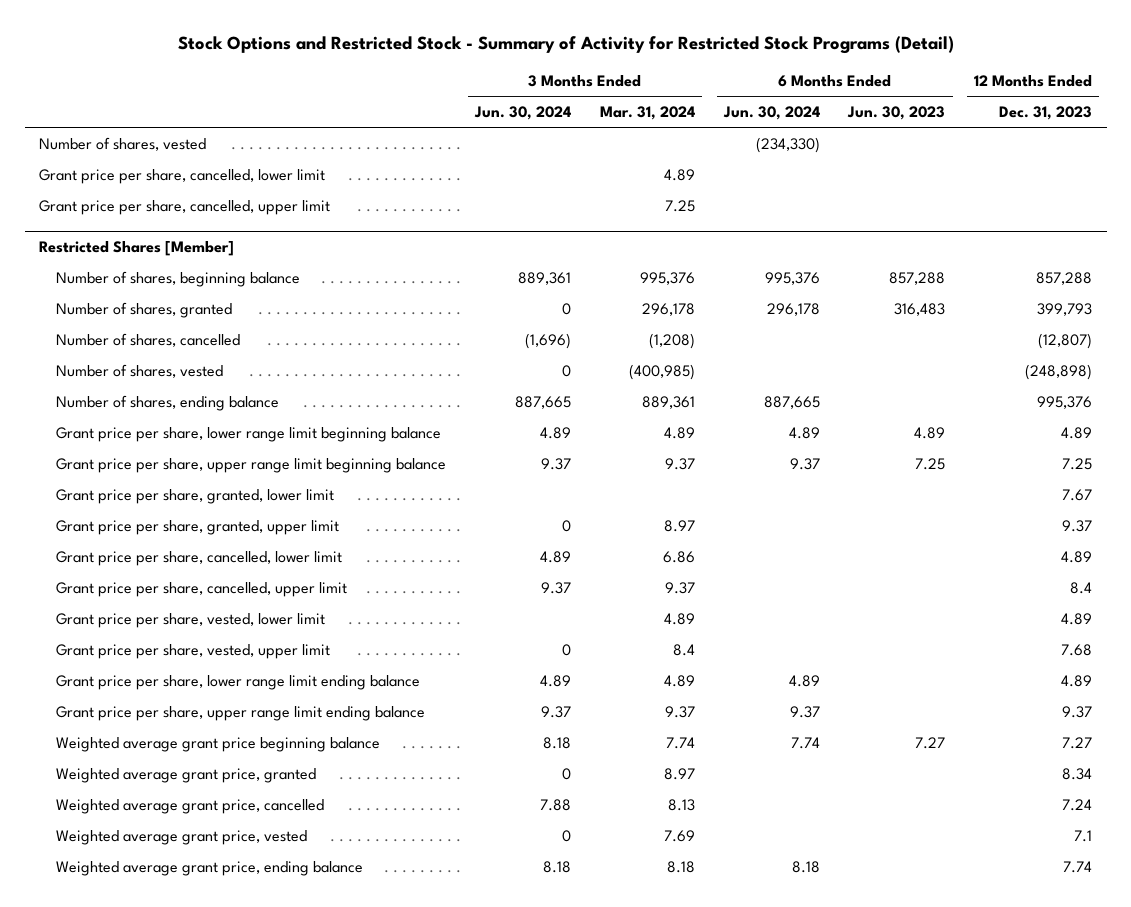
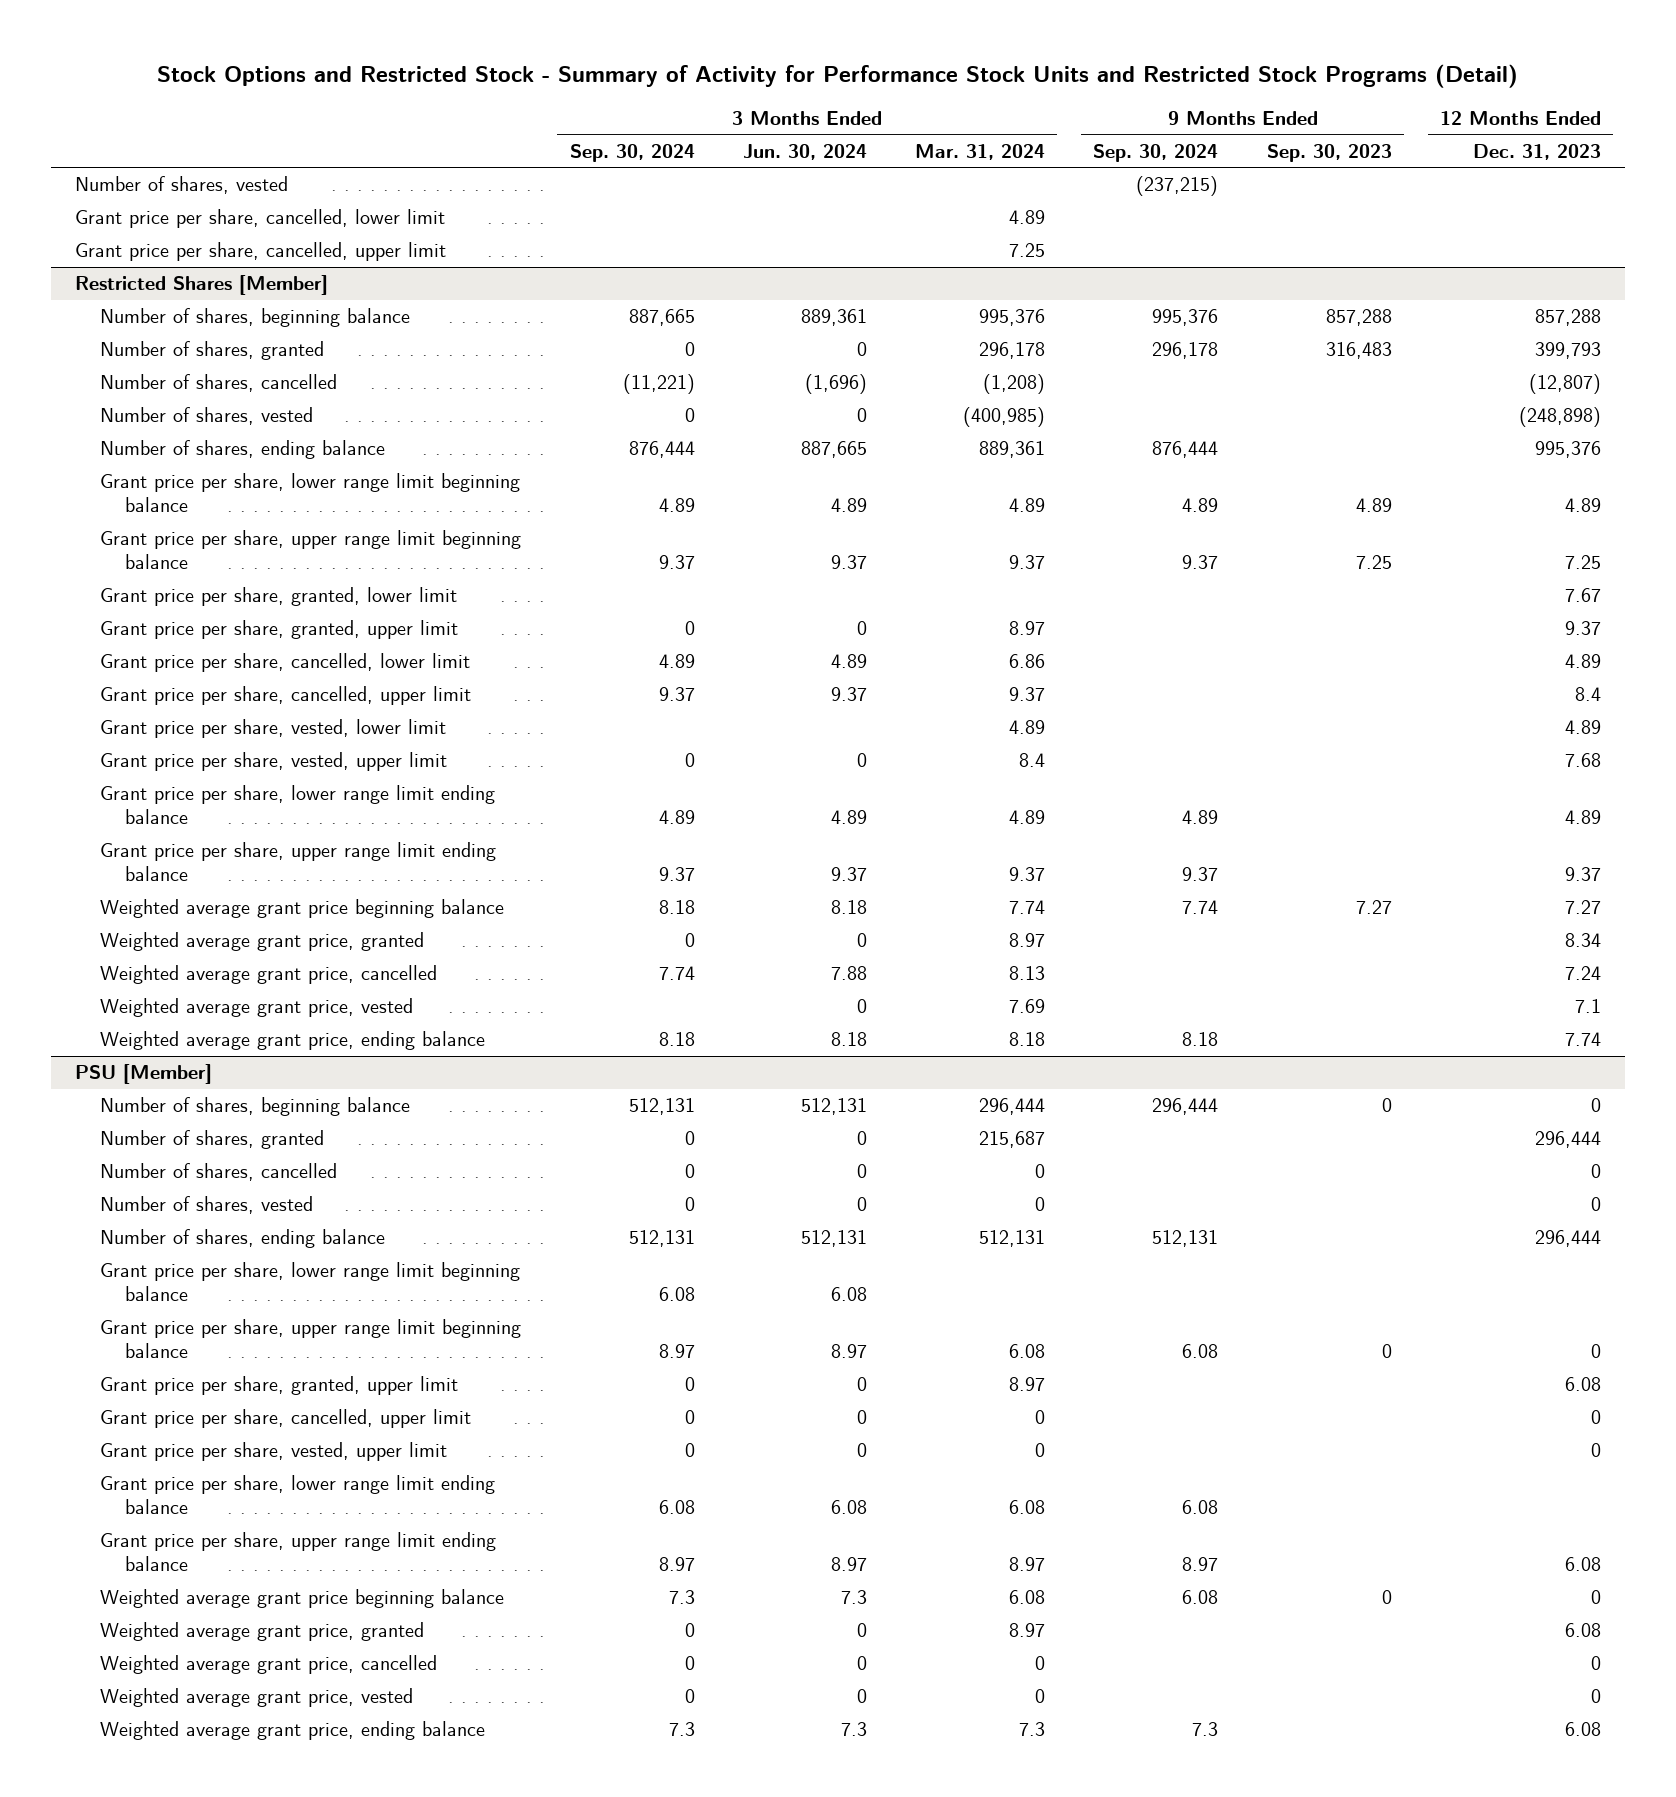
- Stock Options and Restricted Stock - Summary of Activity for Restricted Stock Programs (Detail)
+ Stock Options and Restricted Stock - Summary of Activity for Performance Stock Units and Restricted Stock Programs (Detail)
- | 3 Months Ended Jun. 30, 2024 | 3 Months Ended Mar. 31, 2024 | 6 Months Ended Jun. 30, 2024 | 6 Months Ended Jun. 30, 2023 | 12 Months Ended Dec. 31, 2023
+ | 3 Months Ended Sep. 30, 2024 | 3 Months Ended Jun. 30, 2024 | 3 Months Ended Mar. 31, 2024 | 9 Months Ended Sep. 30, 2024 | 9 Months Ended Sep. 30, 2023 | 12 Months Ended Dec. 31, 2023
+ PSU [Member]
+ Number of shares, beginning balance | 512,131 | 512,131 | 296,444 | 296,444 | 0 | 0
+ Number of shares, granted | 0 | 0 | 215,687 | | | 296,444
+ Number of shares, cancelled | 0 | 0 | 0 | | | 0
+ Number of shares, vested | 0 | 0 | 0 | | | 0
+ Number of shares, ending balance | 512,131 | 512,131 | 512,131 | 512,131 | | 296,444
+ Grant price per share, lower range limit beginning balance | 6.08 | 6.08 | | | |
+ Grant price per share, upper range limit beginning balance | 8.97 | 8.97 | 6.08 | 6.08 | 0 | 0
+ Grant price per share, granted, upper limit | 0 | 0 | 8.97 | | | 6.08
+ Grant price per share, cancelled, upper limit | 0 | 0 | 0 | | | 0
+ Grant price per share, vested, upper limit | 0 | 0 | 0 | | | 0
+ Grant price per share, lower range limit ending balance | 6.08 | 6.08 | 6.08 | 6.08 | |
+ Grant price per share, upper range limit ending balance | 8.97 | 8.97 | 8.97 | 8.97 | | 6.08
+ Weighted average grant price beginning balance | 7.3 | 7.3 | 6.08 | 6.08 | 0 | 0
+ Weighted average grant price, granted | 0 | 0 | 8.97 | | | 6.08
+ Weighted average grant price, cancelled | 0 | 0 | 0 | | | 0
+ Weighted average grant price, vested | 0 | 0 | 0 | | | 0
+ Weighted average grant price, ending balance | 7.3 | 7.3 | 7.3 | 7.3 | | 6.08

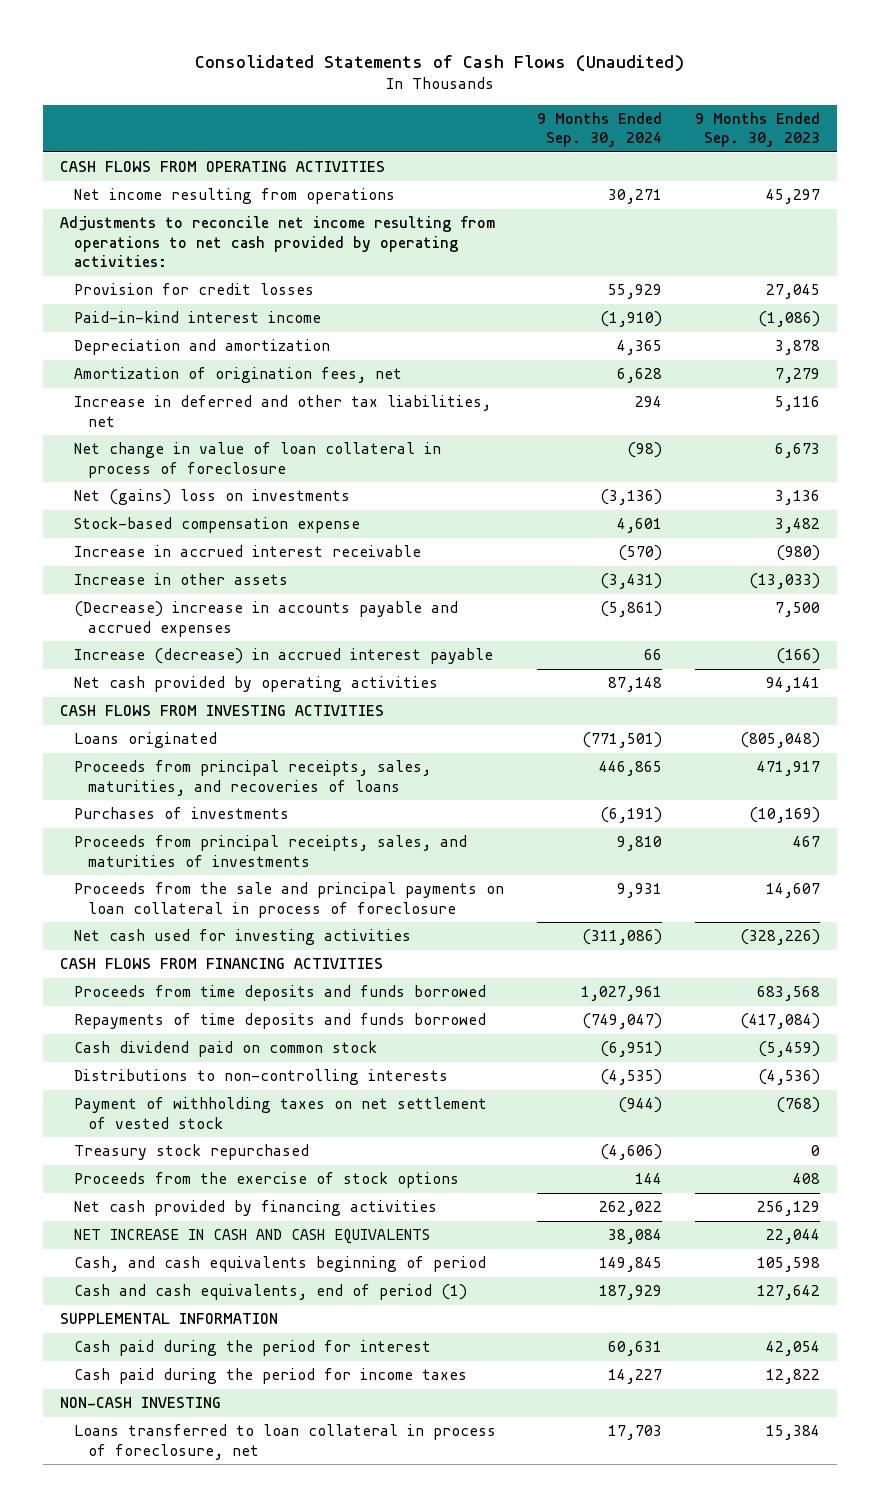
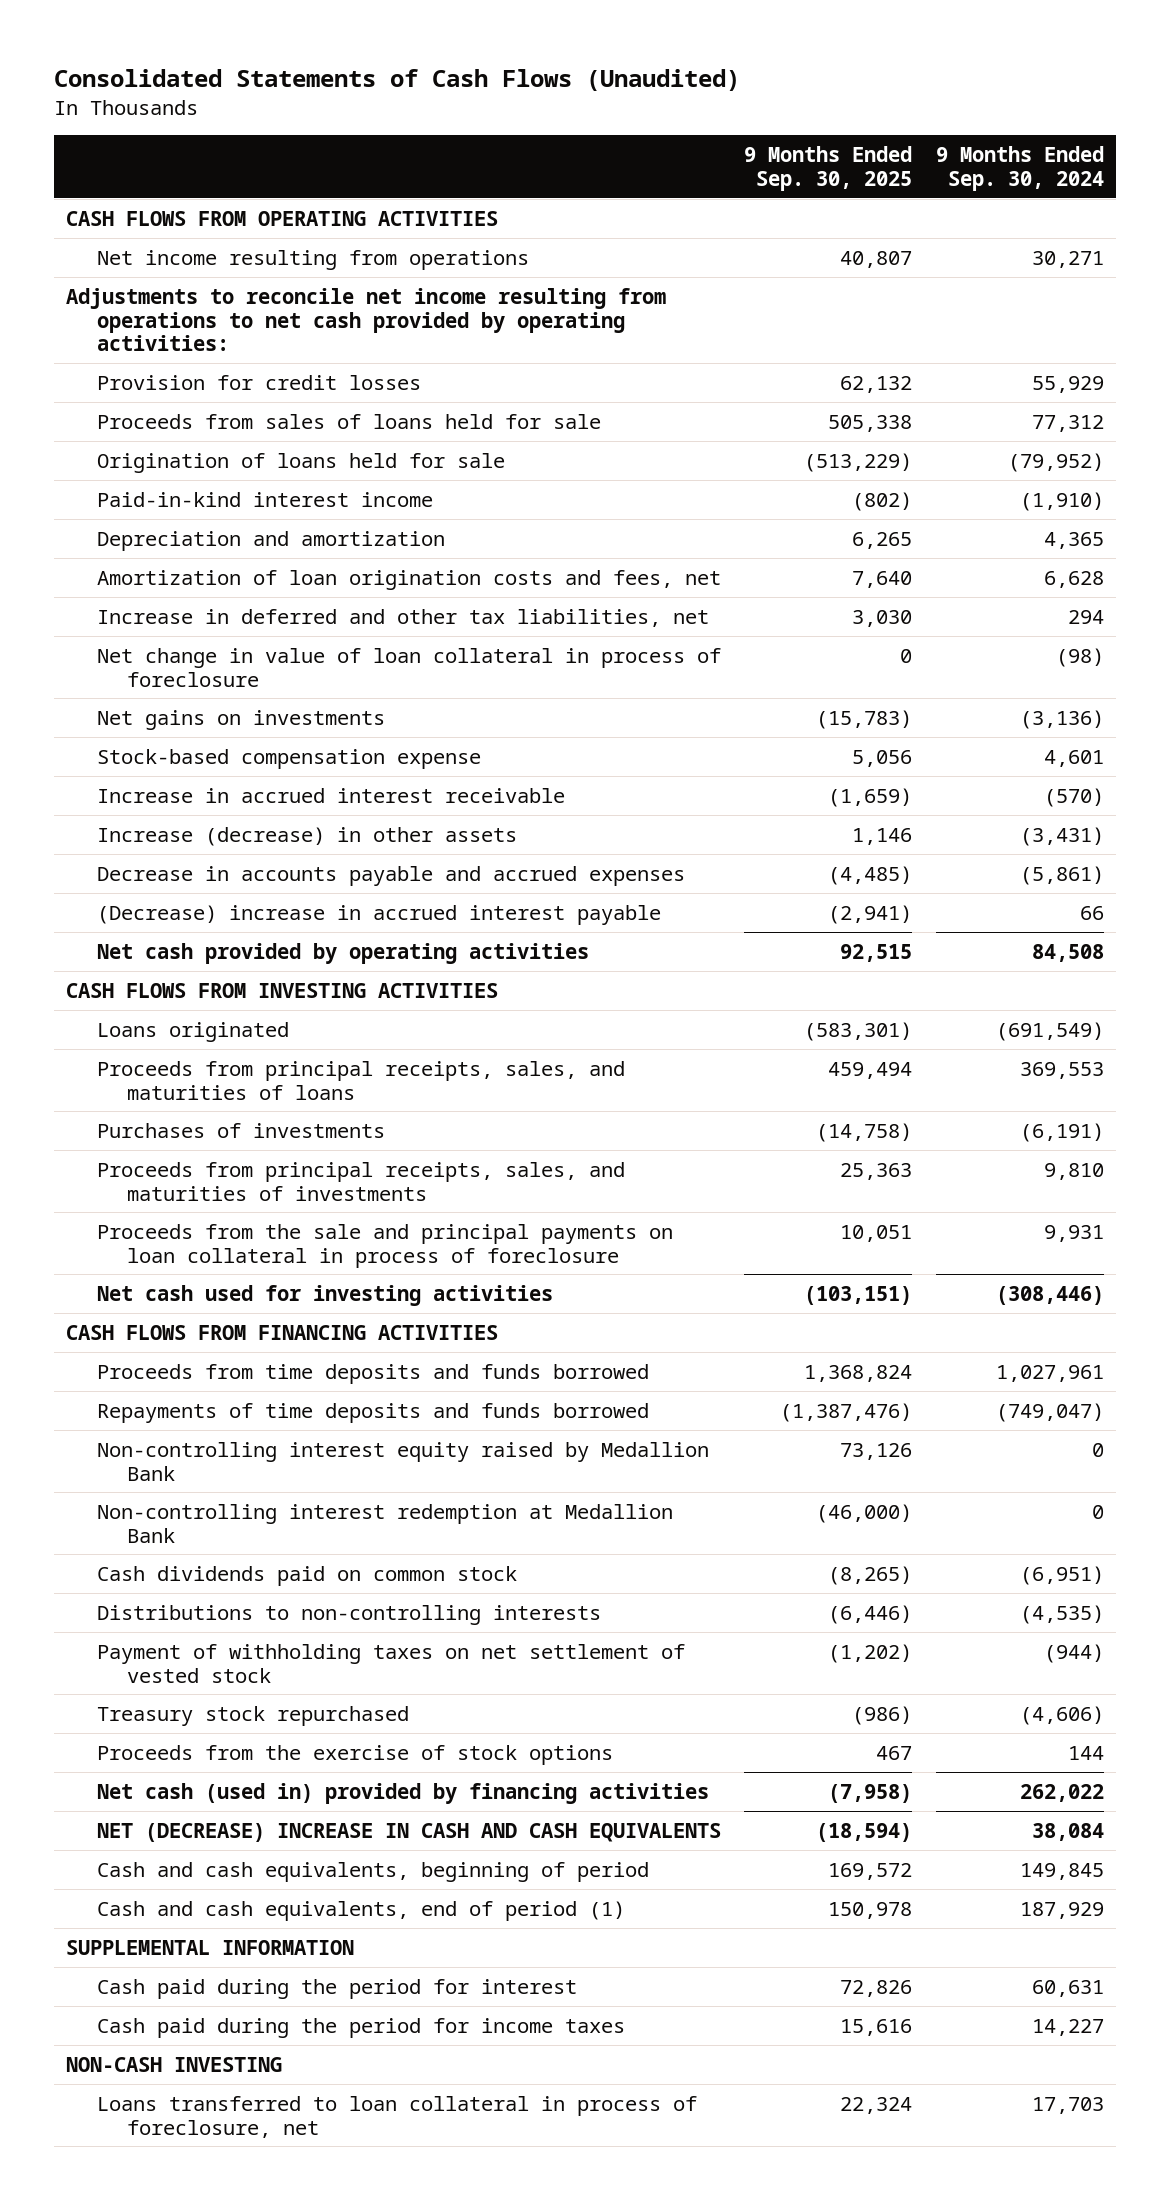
- | 9 Months Ended Sep. 30, 2024 | 9 Months Ended Sep. 30, 2023
+ | 9 Months Ended Sep. 30, 2025 | 9 Months Ended Sep. 30, 2024
+ Proceeds from sales of loans held for sale | 505,338 | 77,312
+ Origination of loans held for sale | (513,229) | (79,952)
- Amortization of origination fees, net | 6,628 | 7,279
+ Amortization of loan origination costs and fees, net | 7,640 | 6,628
- Net (gains) loss on investments | (3,136) | 3,136
+ Net gains on investments | (15,783) | (3,136)
- Increase in other assets | (3,431) | (13,033)
- (Decrease) increase in accounts payable and accrued expenses | (5,861) | 7,500
- Increase (decrease) in accrued interest payable | 66 | (166)
- Net cash provided by operating activities | 87,148 | 94,141
+ Increase (decrease) in other assets | 1,146 | (3,431)
+ Decrease in accounts payable and accrued expenses | (4,485) | (5,861)
+ (Decrease) increase in accrued interest payable | (2,941) | 66
+ Net cash provided by operating activities | 92,515 | 84,508
- Loans originated | (771,501) | (805,048)
- Proceeds from principal receipts, sales, maturities, and recoveries of loans | 446,865 | 471,917
+ Loans originated | (583,301) | (691,549)
+ Proceeds from principal receipts, sales, and maturities of loans | 459,494 | 369,553
- Net cash used for investing activities | (311,086) | (328,226)
+ Net cash used for investing activities | (103,151) | (308,446)
- Cash dividend paid on common stock | (6,951) | (5,459)
+ Non-controlling interest equity raised by Medallion Bank | 73,126 | 0
+ Non-controlling interest redemption at Medallion Bank | (46,000) | 0
+ Cash dividends paid on common stock | (8,265) | (6,951)
- Net cash provided by financing activities | 262,022 | 256,129
- NET INCREASE IN CASH AND CASH EQUIVALENTS | 38,084 | 22,044
- Cash, and cash equivalents beginning of period | 149,845 | 105,598
+ Net cash (used in) provided by financing activities | (7,958) | 262,022
+ NET (DECREASE) INCREASE IN CASH AND CASH EQUIVALENTS | (18,594) | 38,084
+ Cash and cash equivalents, beginning of period | 169,572 | 149,845

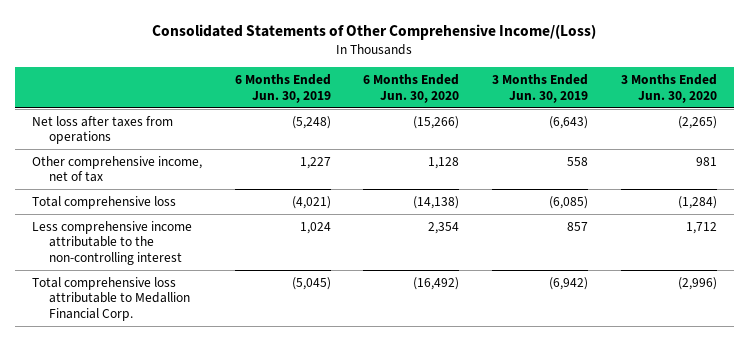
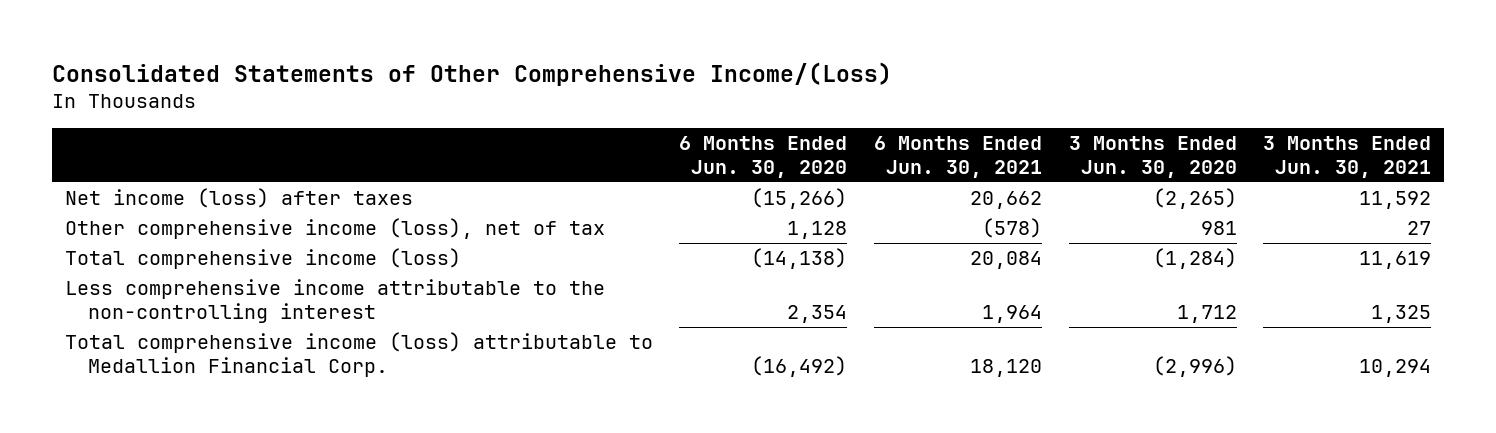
- | 6 Months Ended Jun. 30, 2019 | 6 Months Ended Jun. 30, 2020 | 3 Months Ended Jun. 30, 2019 | 3 Months Ended Jun. 30, 2020
+ | 6 Months Ended Jun. 30, 2020 | 6 Months Ended Jun. 30, 2021 | 3 Months Ended Jun. 30, 2020 | 3 Months Ended Jun. 30, 2021
- Net loss after taxes from operations | (5,248) | (15,266) | (6,643) | (2,265)
- Other comprehensive income, net of tax | 1,227 | 1,128 | 558 | 981
- Total comprehensive loss | (4,021) | (14,138) | (6,085) | (1,284)
+ Net income (loss) after taxes | (15,266) | 20,662 | (2,265) | 11,592
+ Other comprehensive income (loss), net of tax | 1,128 | (578) | 981 | 27
+ Total comprehensive income (loss) | (14,138) | 20,084 | (1,284) | 11,619
- Total comprehensive loss attributable to Medallion Financial Corp. | (5,045) | (16,492) | (6,942) | (2,996)
+ Total comprehensive income (loss) attributable to Medallion Financial Corp. | (16,492) | 18,120 | (2,996) | 10,294

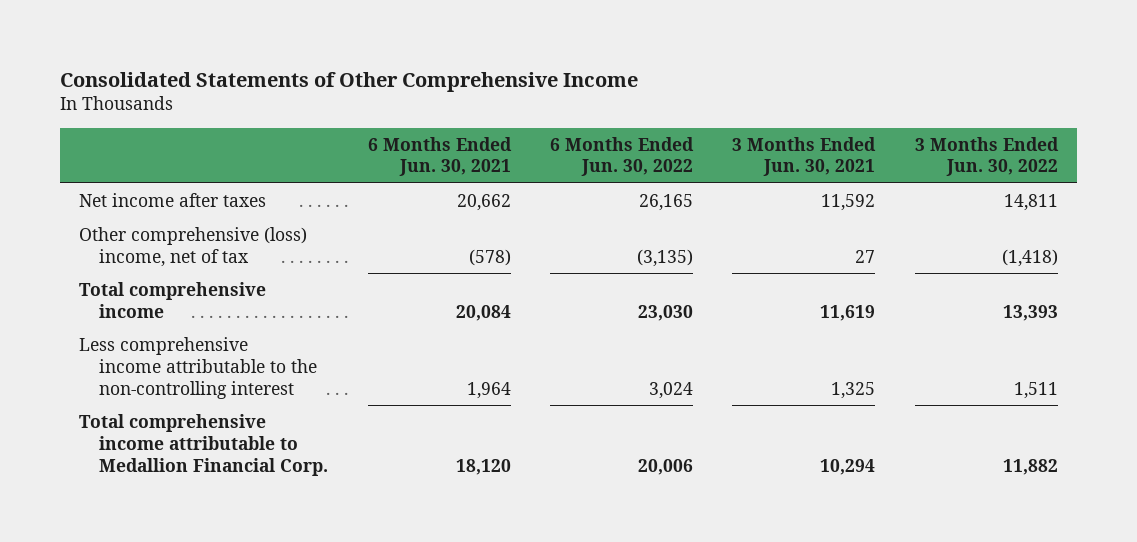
- Consolidated Statements of Other Comprehensive Income/(Loss)
+ Consolidated Statements of Other Comprehensive Income
- | 6 Months Ended Jun. 30, 2020 | 6 Months Ended Jun. 30, 2021 | 3 Months Ended Jun. 30, 2020 | 3 Months Ended Jun. 30, 2021
+ | 6 Months Ended Jun. 30, 2021 | 6 Months Ended Jun. 30, 2022 | 3 Months Ended Jun. 30, 2021 | 3 Months Ended Jun. 30, 2022
- Net income (loss) after taxes | (15,266) | 20,662 | (2,265) | 11,592
- Other comprehensive income (loss), net of tax | 1,128 | (578) | 981 | 27
- Total comprehensive income (loss) | (14,138) | 20,084 | (1,284) | 11,619
+ Net income after taxes | 20,662 | 26,165 | 11,592 | 14,811
+ Other comprehensive (loss) income, net of tax | (578) | (3,135) | 27 | (1,418)
+ Total comprehensive income | 20,084 | 23,030 | 11,619 | 13,393
- Total comprehensive income (loss) attributable to Medallion Financial Corp. | (16,492) | 18,120 | (2,996) | 10,294
+ Total comprehensive income attributable to Medallion Financial Corp. | 18,120 | 20,006 | 10,294 | 11,882

